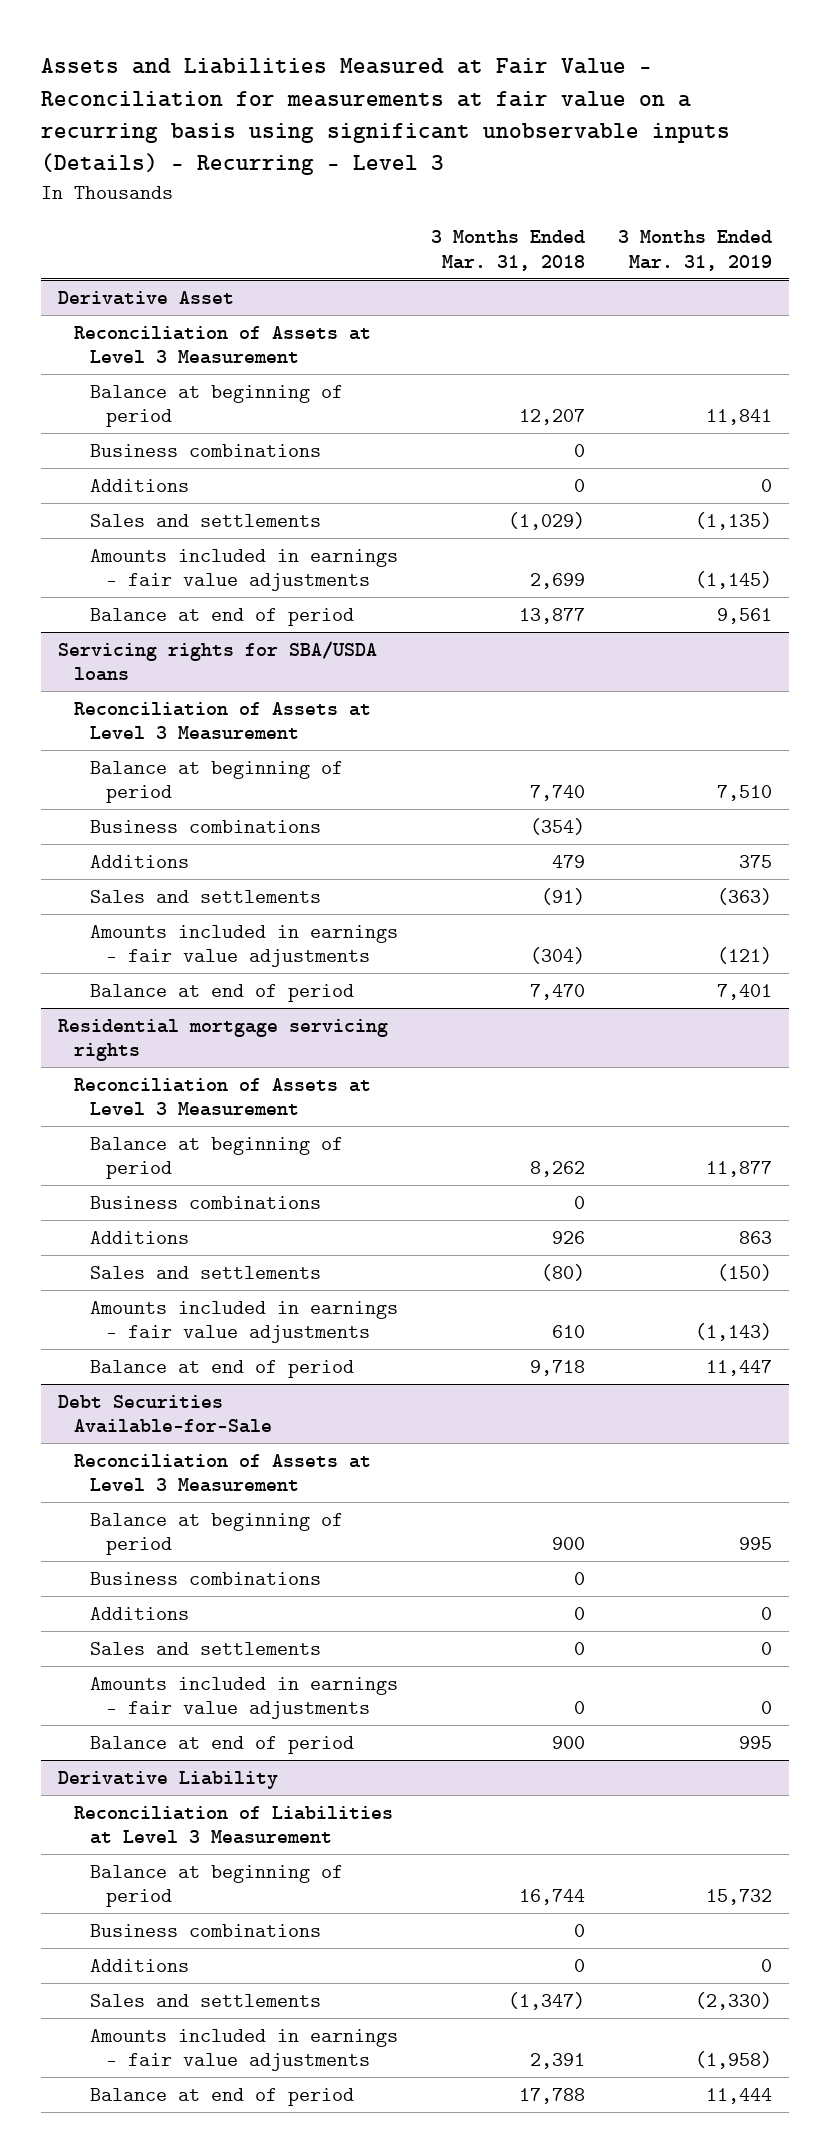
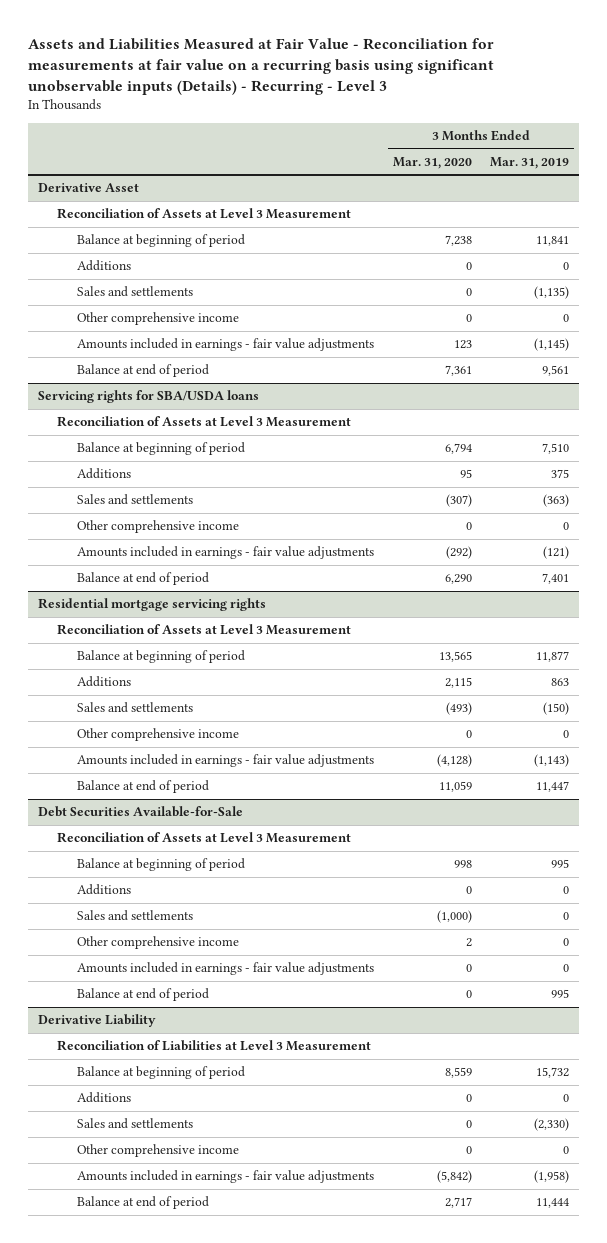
- | 3 Months Ended Mar. 31, 2018 | 3 Months Ended Mar. 31, 2019
+ | 3 Months Ended Mar. 31, 2020 | 3 Months Ended Mar. 31, 2019
@ Derivative Asset
- Business combinations | 0 |
+ Other comprehensive income | 0 | 0
@ Servicing rights for SBA/USDA loans
- Business combinations | (354) |
+ Other comprehensive income | 0 | 0
@ Residential mortgage servicing rights
- Business combinations | 0 |
+ Other comprehensive income | 0 | 0
@ Debt Securities Available-for-Sale
- Business combinations | 0 |
+ Other comprehensive income | 2 | 0
@ Derivative Liability
- Business combinations | 0 |
+ Other comprehensive income | 0 | 0

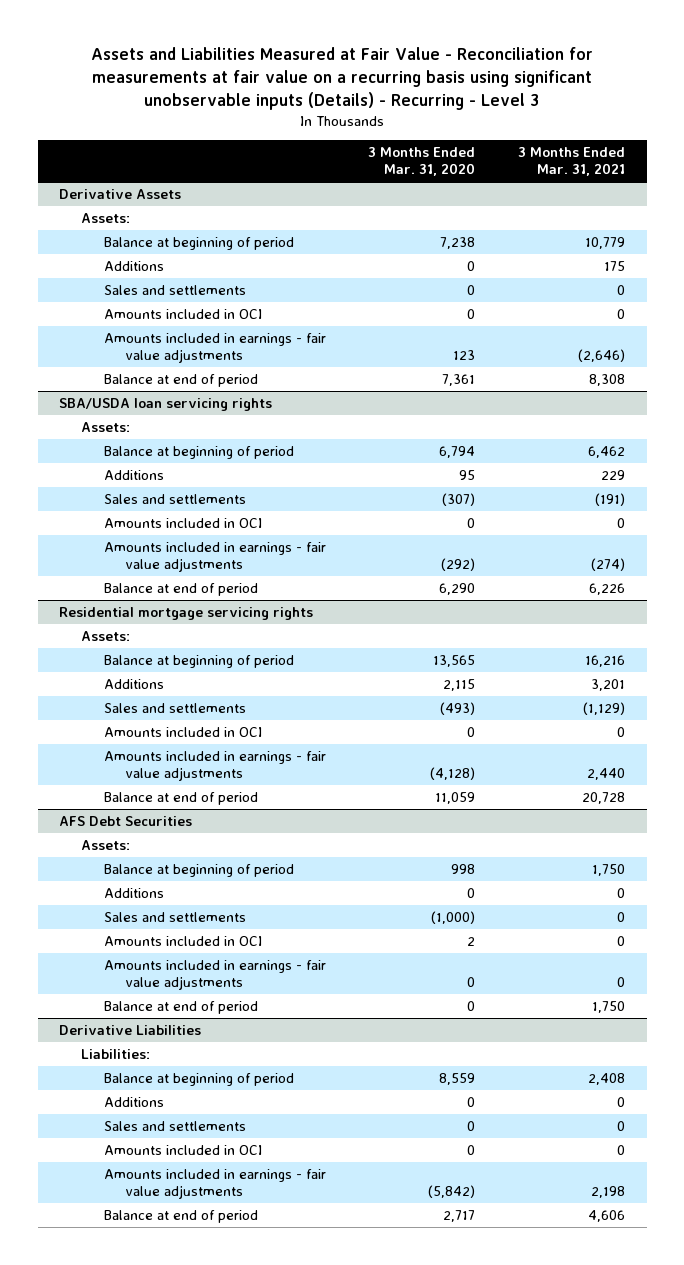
- | 3 Months Ended Mar. 31, 2020 | 3 Months Ended Mar. 31, 2019
+ | 3 Months Ended Mar. 31, 2020 | 3 Months Ended Mar. 31, 2021
- Derivative Asset
- Reconciliation of Assets at Level 3 Measurement
+ Derivative Assets
+ Assets:
- Other comprehensive income | 0 | 0
+ Amounts included in OCI | 0 | 0
- Servicing rights for SBA/USDA loans
- Reconciliation of Assets at Level 3 Measurement
+ SBA/USDA loan servicing rights
+ Assets:
- Other comprehensive income | 0 | 0
+ Amounts included in OCI | 0 | 0
@ Residential mortgage servicing rights
- Reconciliation of Assets at Level 3 Measurement
+ Assets:
- Other comprehensive income | 0 | 0
+ Amounts included in OCI | 0 | 0
- Debt Securities Available-for-Sale
- Reconciliation of Assets at Level 3 Measurement
+ AFS Debt Securities
+ Assets:
- Other comprehensive income | 2 | 0
+ Amounts included in OCI | 2 | 0
- Derivative Liability
- Reconciliation of Liabilities at Level 3 Measurement
+ Derivative Liabilities
+ Liabilities:
- Other comprehensive income | 0 | 0
+ Amounts included in OCI | 0 | 0

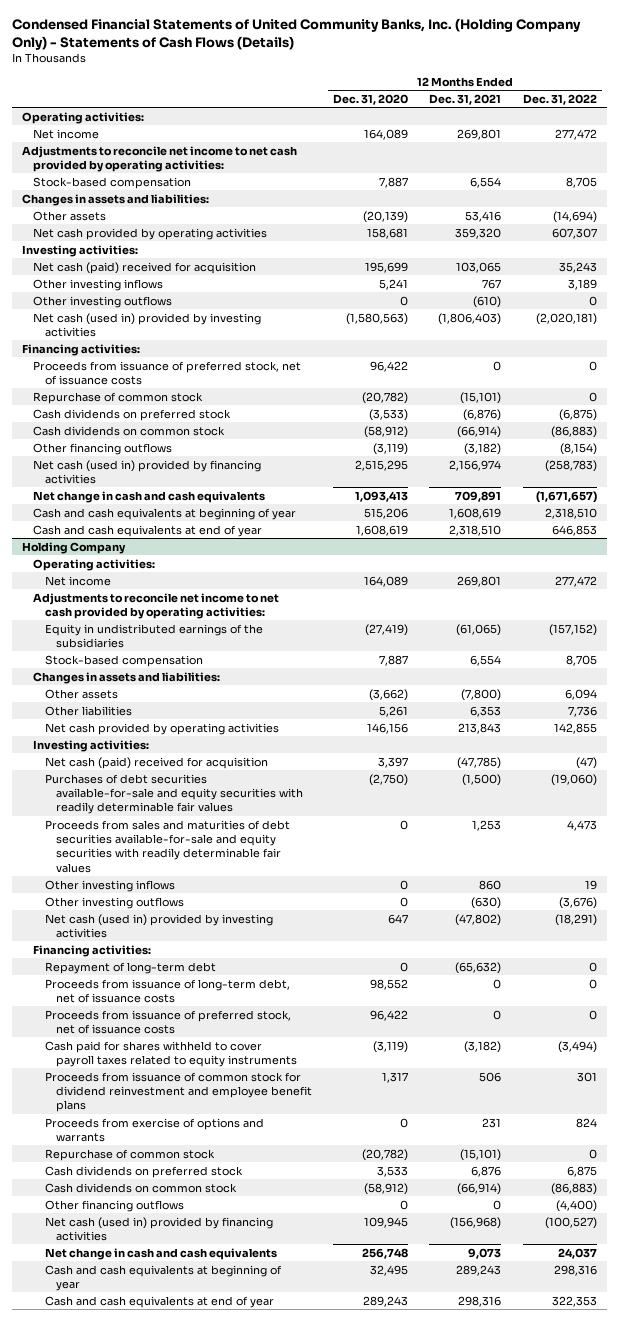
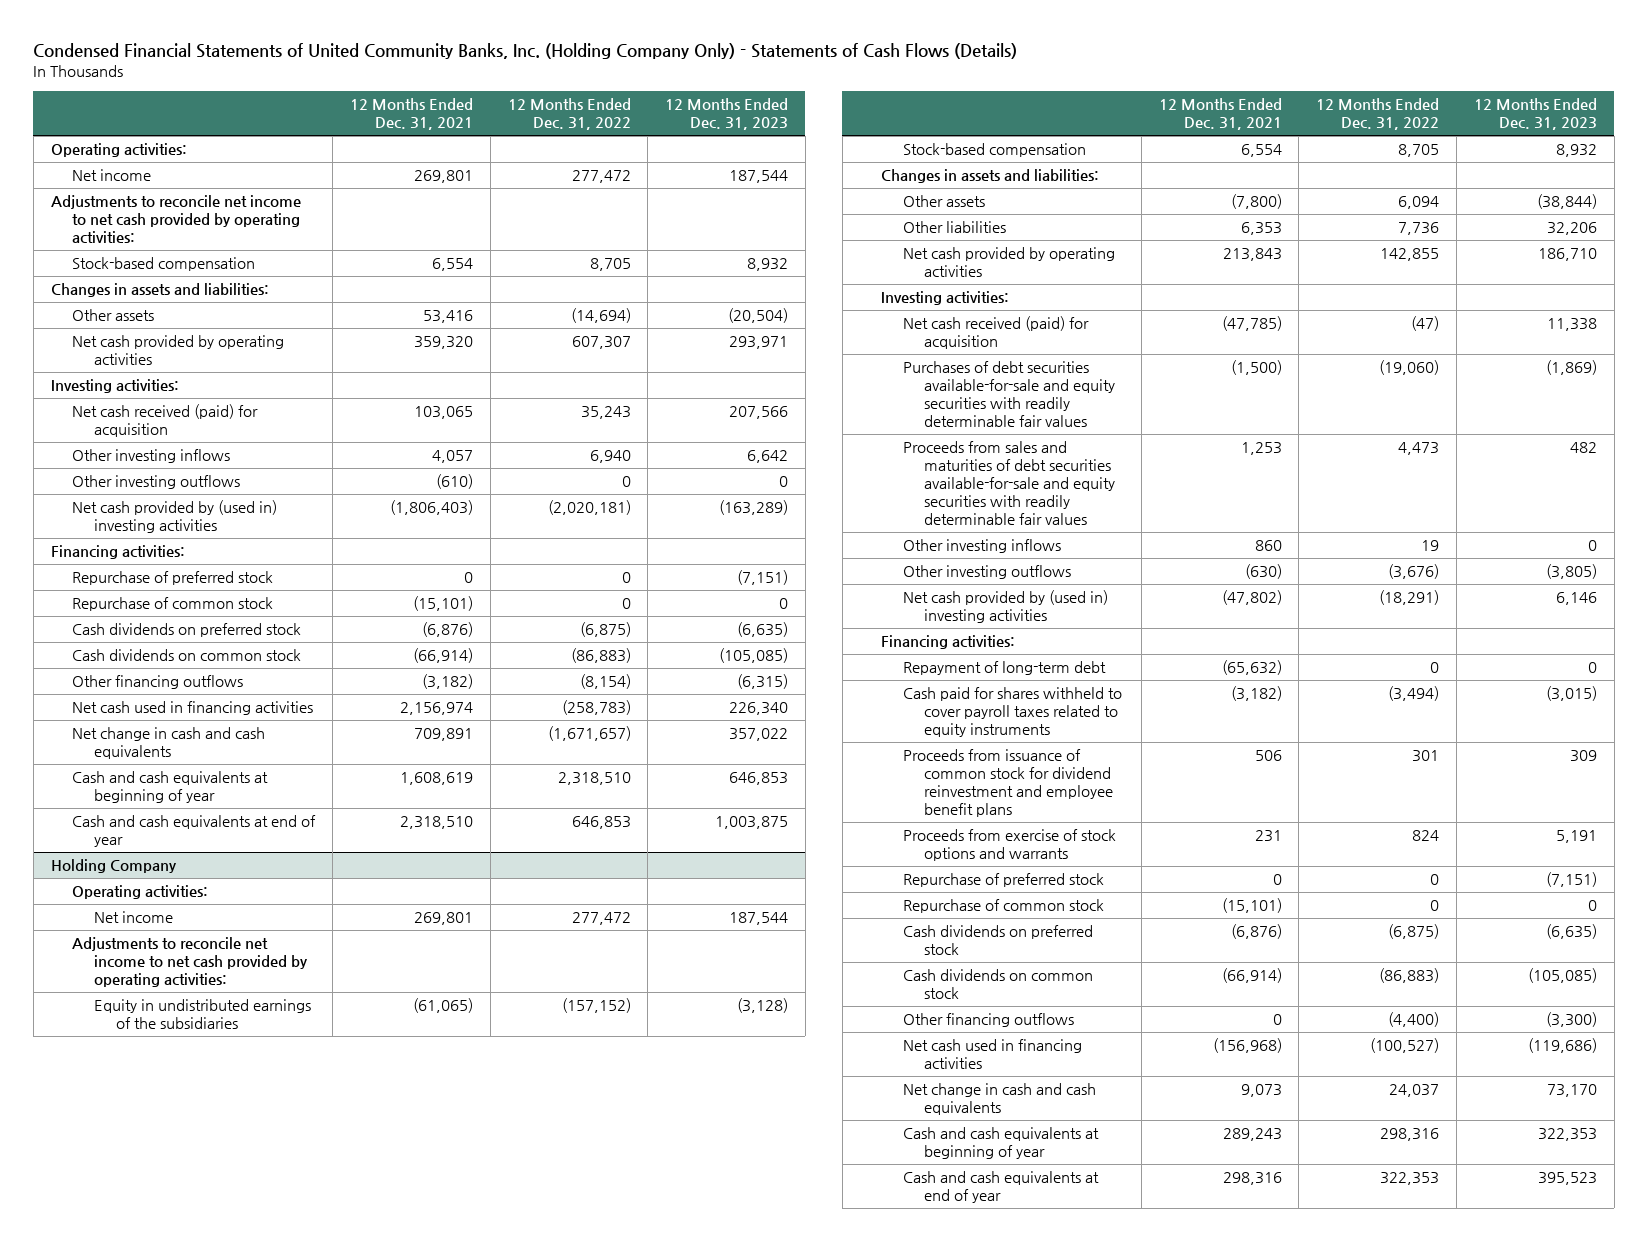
- | 12 Months Ended Dec. 31, 2020 | 12 Months Ended Dec. 31, 2021 | 12 Months Ended Dec. 31, 2022
+ | 12 Months Ended Dec. 31, 2021 | 12 Months Ended Dec. 31, 2022 | 12 Months Ended Dec. 31, 2023
- Net cash (paid) received for acquisition | 195,699 | 103,065 | 35,243
- Other investing inflows | 5,241 | 767 | 3,189
+ Net cash received (paid) for acquisition | 103,065 | 35,243 | 207,566
+ Other investing inflows | 4,057 | 6,940 | 6,642
- Net cash (used in) provided by investing activities | (1,580,563) | (1,806,403) | (2,020,181)
+ Net cash provided by (used in) investing activities | (1,806,403) | (2,020,181) | (163,289)
- Proceeds from issuance of preferred stock, net of issuance costs | 96,422 | 0 | 0
+ Repurchase of preferred stock | 0 | 0 | (7,151)
- Net cash (used in) provided by financing activities | 2,515,295 | 2,156,974 | (258,783)
+ Net cash used in financing activities | 2,156,974 | (258,783) | 226,340
@ Holding Company
- Net cash (paid) received for acquisition | 3,397 | (47,785) | (47)
+ Net cash received (paid) for acquisition | (47,785) | (47) | 11,338
- Net cash (used in) provided by investing activities | 647 | (47,802) | (18,291)
+ Net cash provided by (used in) investing activities | (47,802) | (18,291) | 6,146
- Proceeds from issuance of long-term debt, net of issuance costs | 98,552 | 0 | 0
- Proceeds from issuance of preferred stock, net of issuance costs | 96,422 | 0 | 0
- Proceeds from exercise of options and warrants | 0 | 231 | 824
+ Proceeds from exercise of stock options and warrants | 231 | 824 | 5,191
+ Repurchase of preferred stock | 0 | 0 | (7,151)
- Cash dividends on preferred stock | 3,533 | 6,876 | 6,875
+ Cash dividends on preferred stock | (6,876) | (6,875) | (6,635)
- Net cash (used in) provided by financing activities | 109,945 | (156,968) | (100,527)
+ Net cash used in financing activities | (156,968) | (100,527) | (119,686)

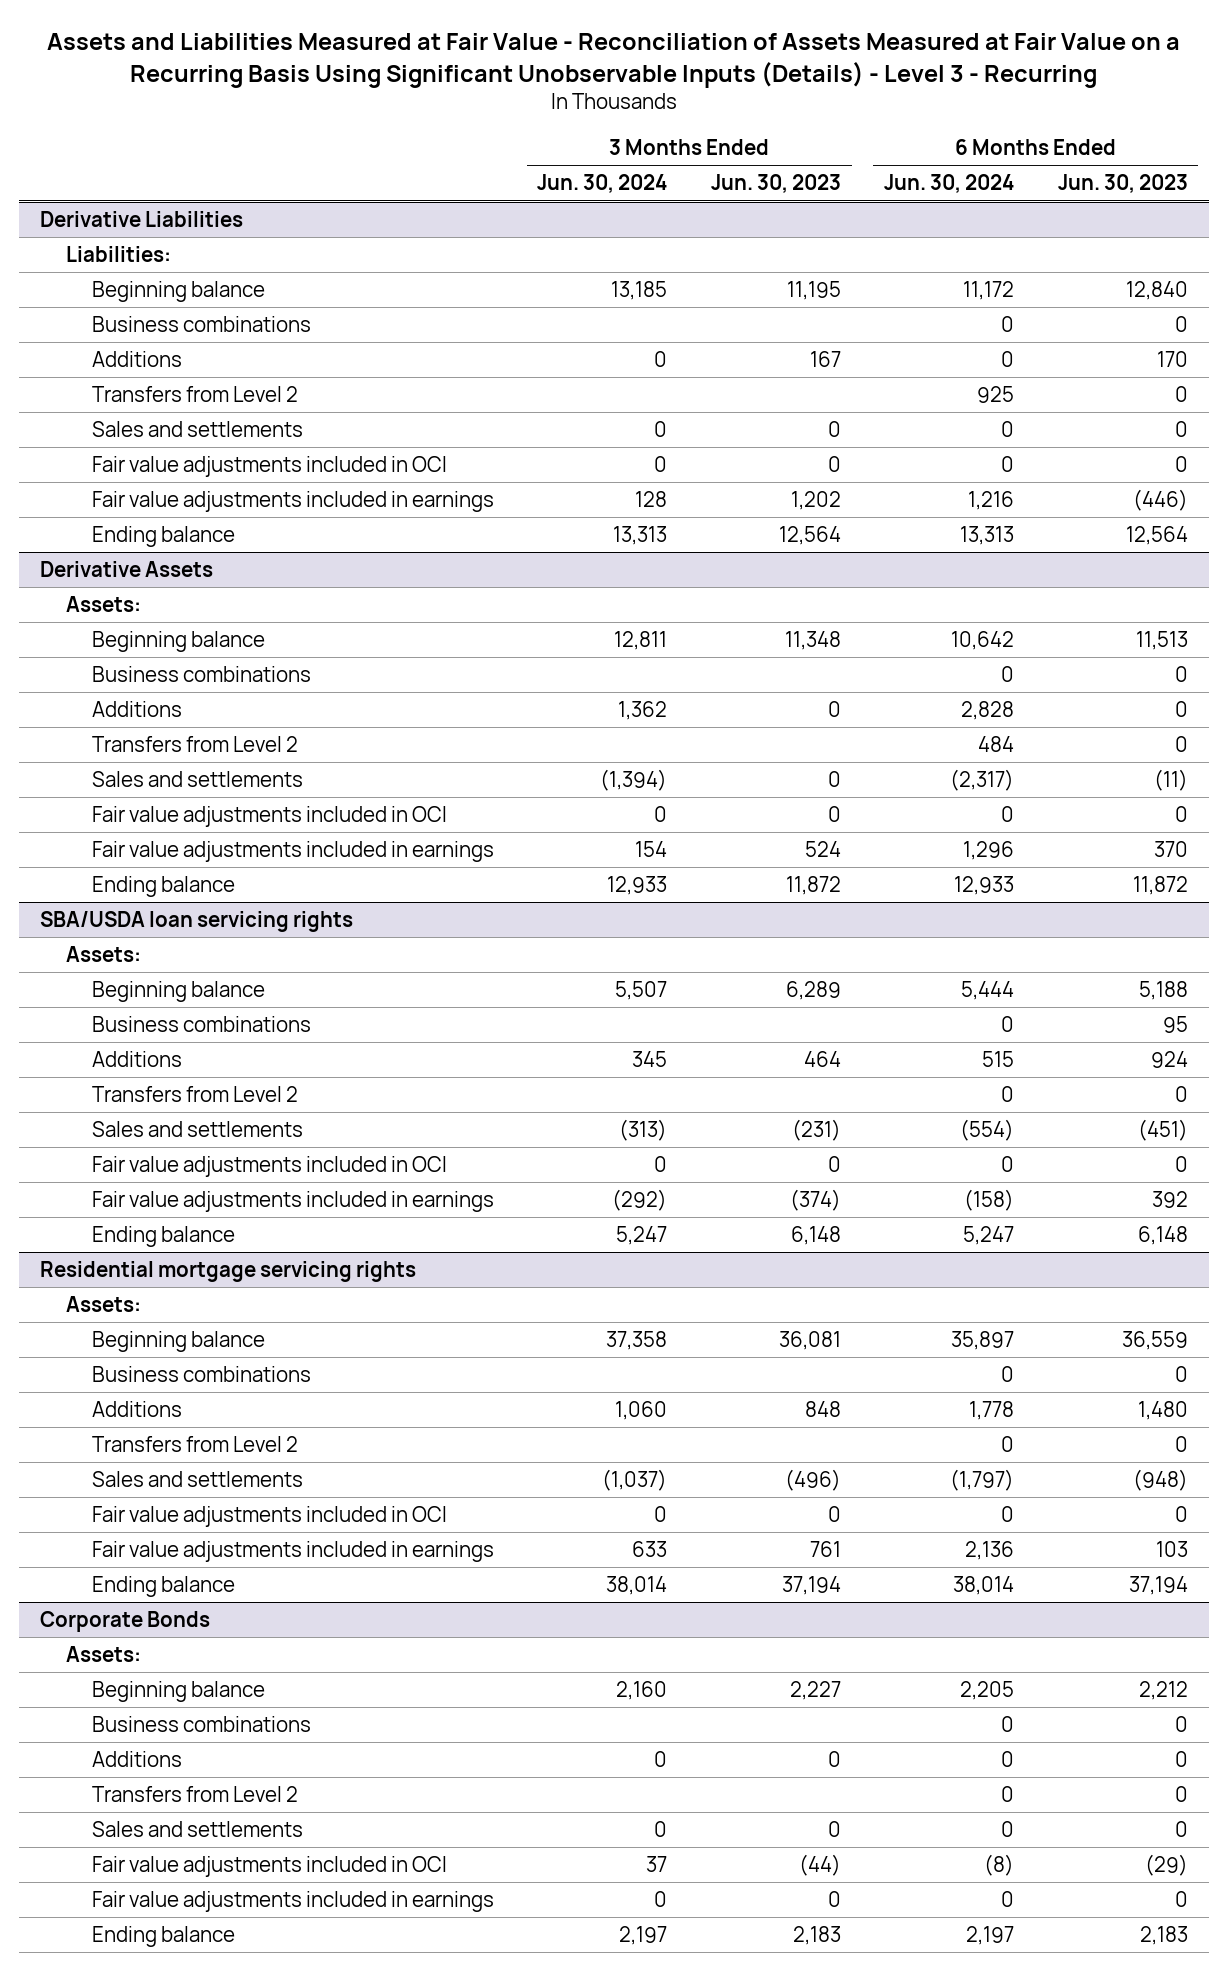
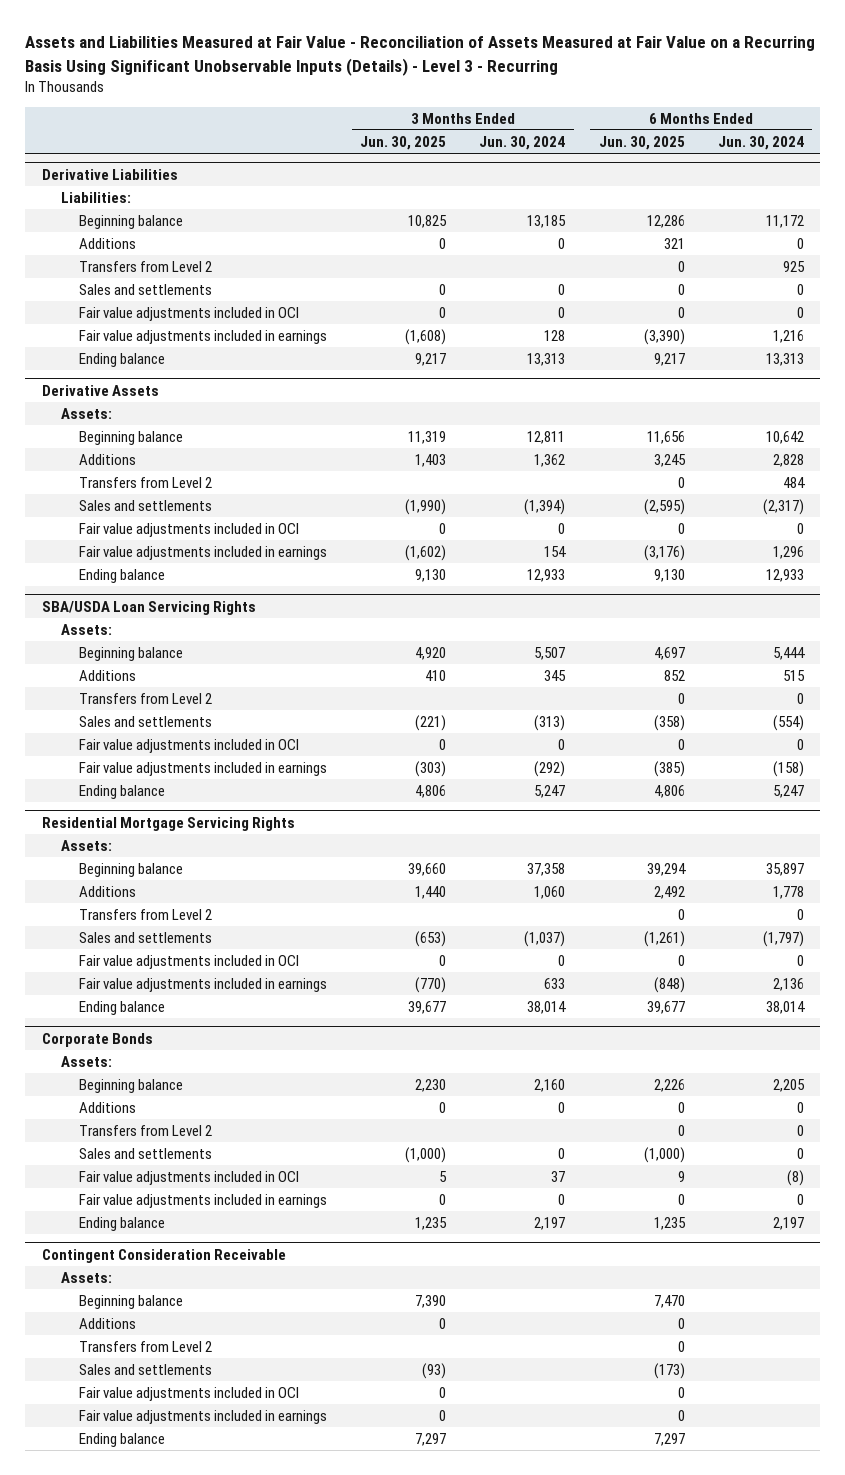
- | 3 Months Ended Jun. 30, 2024 | 3 Months Ended Jun. 30, 2023 | 6 Months Ended Jun. 30, 2024 | 6 Months Ended Jun. 30, 2023
+ | 3 Months Ended Jun. 30, 2025 | 3 Months Ended Jun. 30, 2024 | 6 Months Ended Jun. 30, 2025 | 6 Months Ended Jun. 30, 2024
@ Derivative Liabilities
- Business combinations | | | 0 | 0
@ Derivative Assets
- Business combinations | | | 0 | 0
- SBA/USDA loan servicing rights
+ SBA/USDA Loan Servicing Rights
- Business combinations | | | 0 | 95
- Residential mortgage servicing rights
+ Residential Mortgage Servicing Rights
- Business combinations | | | 0 | 0
@ Corporate Bonds
- Business combinations | | | 0 | 0
+ Contingent Consideration Receivable
+ Assets:
+ Beginning balance | 7,390 | | 7,470 |
+ Additions | 0 | | 0 |
+ Transfers from Level 2 | | | 0 |
+ Sales and settlements | (93) | | (173) |
+ Fair value adjustments included in OCI | 0 | | 0 |
+ Fair value adjustments included in earnings | 0 | | 0 |
+ Ending balance | 7,297 | | 7,297 |

